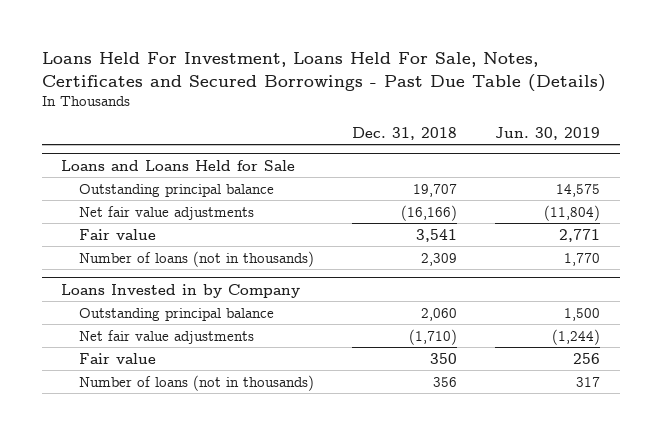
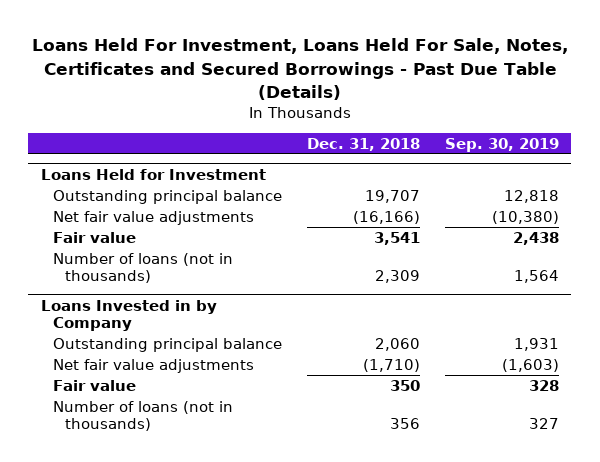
- | Dec. 31, 2018 | Jun. 30, 2019
+ | Dec. 31, 2018 | Sep. 30, 2019
- Loans and Loans Held for Sale
+ Loans Held for Investment

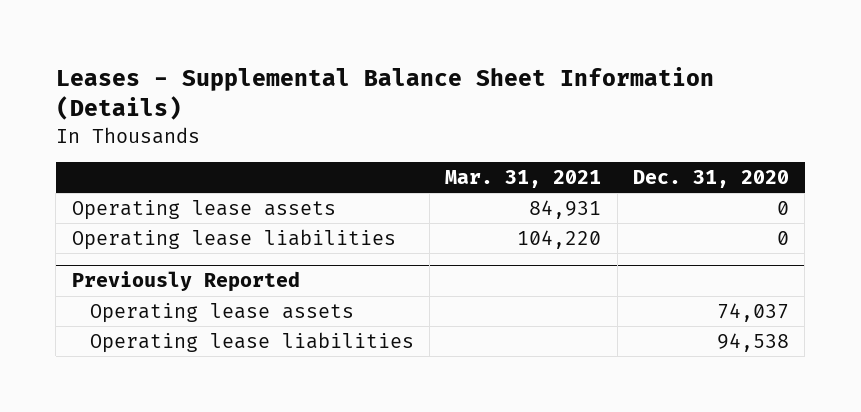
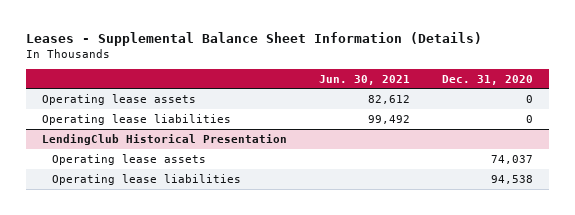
- | Mar. 31, 2021 | Dec. 31, 2020
+ | Jun. 30, 2021 | Dec. 31, 2020
- Previously Reported
+ LendingClub Historical Presentation

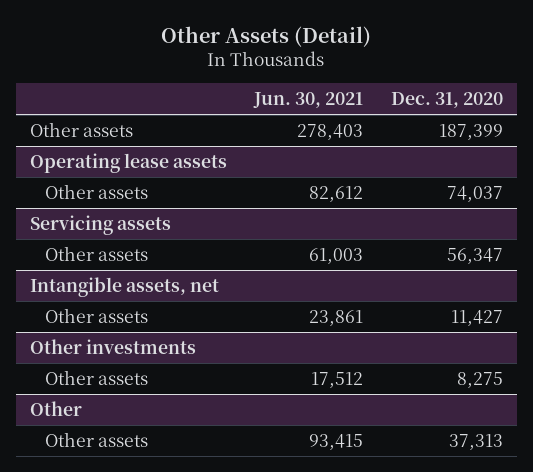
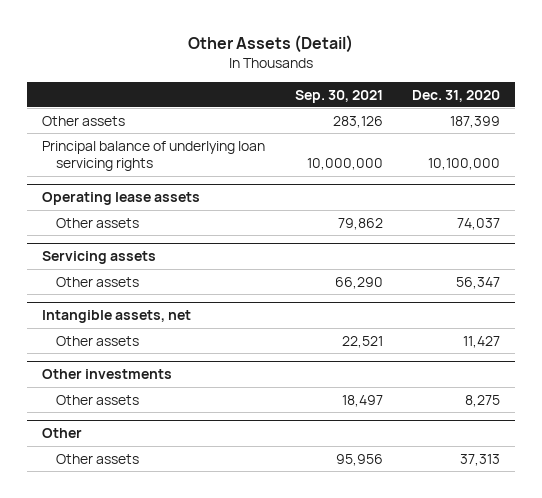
- | Jun. 30, 2021 | Dec. 31, 2020
+ | Sep. 30, 2021 | Dec. 31, 2020
+ Principal balance of underlying loan servicing rights | 10,000,000 | 10,100,000

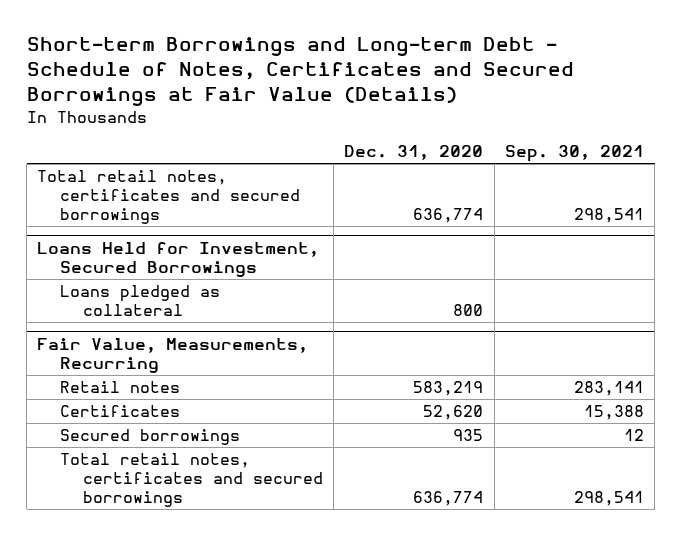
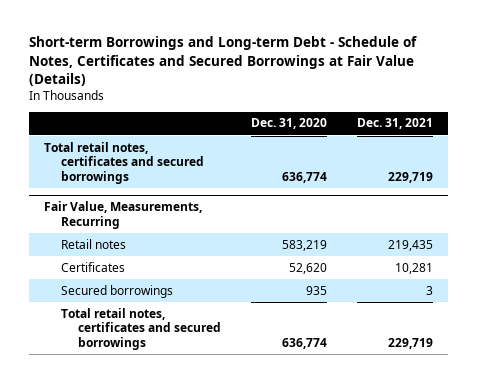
- | Dec. 31, 2020 | Sep. 30, 2021
+ | Dec. 31, 2020 | Dec. 31, 2021
- Loans Held for Investment, Secured Borrowings
- Loans pledged as collateral | 800 |

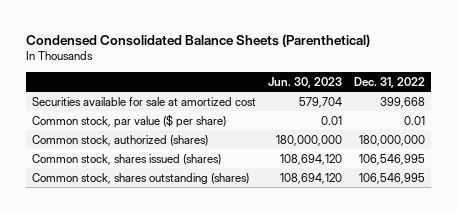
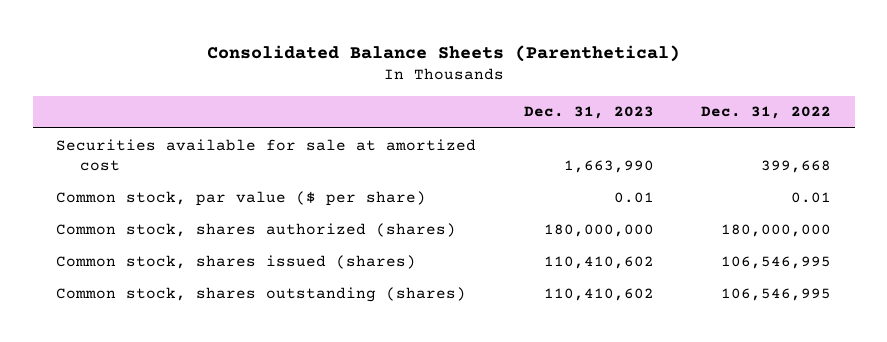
- Condensed Consolidated Balance Sheets (Parenthetical)
+ Consolidated Balance Sheets (Parenthetical)
- | Jun. 30, 2023 | Dec. 31, 2022
+ | Dec. 31, 2023 | Dec. 31, 2022
- Common stock, authorized (shares) | 180,000,000 | 180,000,000
+ Common stock, shares authorized (shares) | 180,000,000 | 180,000,000

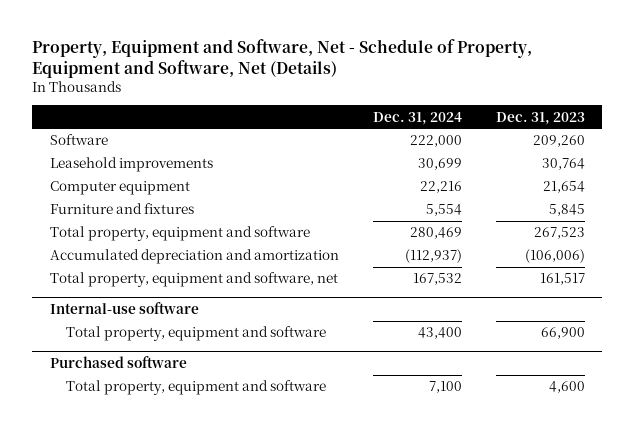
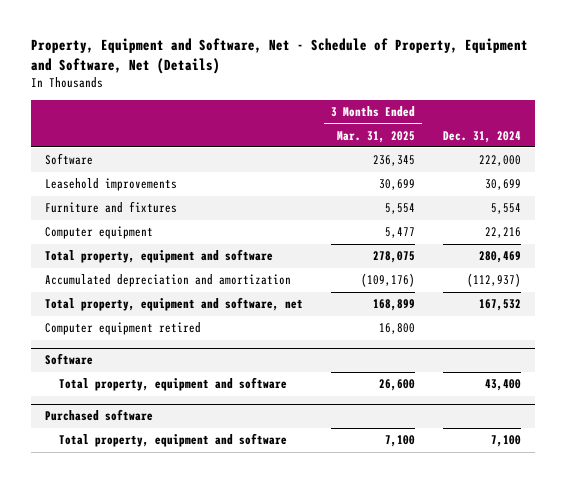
- | Dec. 31, 2024 | Dec. 31, 2023
+ | 3 Months Ended Mar. 31, 2025 | Dec. 31, 2024
moved down: Computer equipment | 5,477 | 22,216
- Internal-use software
+ Computer equipment retired | 16,800 |
+ Software

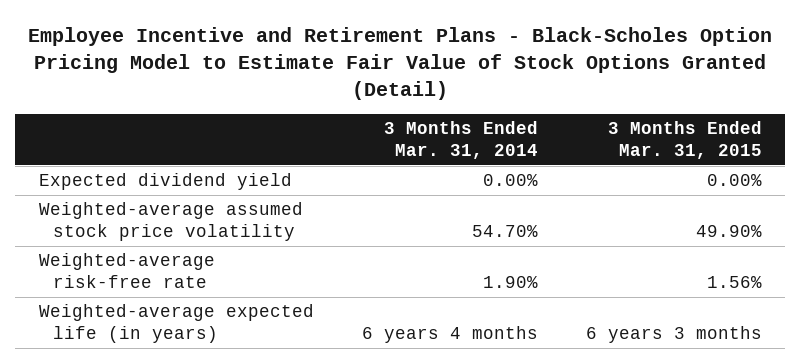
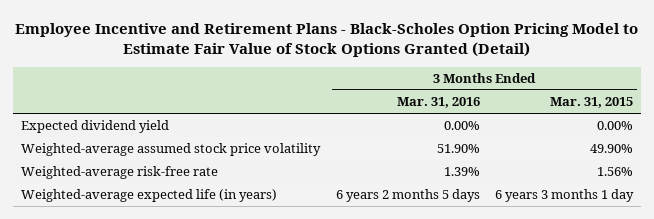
- | 3 Months Ended Mar. 31, 2014 | 3 Months Ended Mar. 31, 2015
+ | 3 Months Ended Mar. 31, 2016 | 3 Months Ended Mar. 31, 2015
- Weighted-average expected life (in years) | 6 years 4 months | 6 years 3 months
+ Weighted-average expected life (in years) | 6 years 2 months 5 days | 6 years 3 months 1 day

